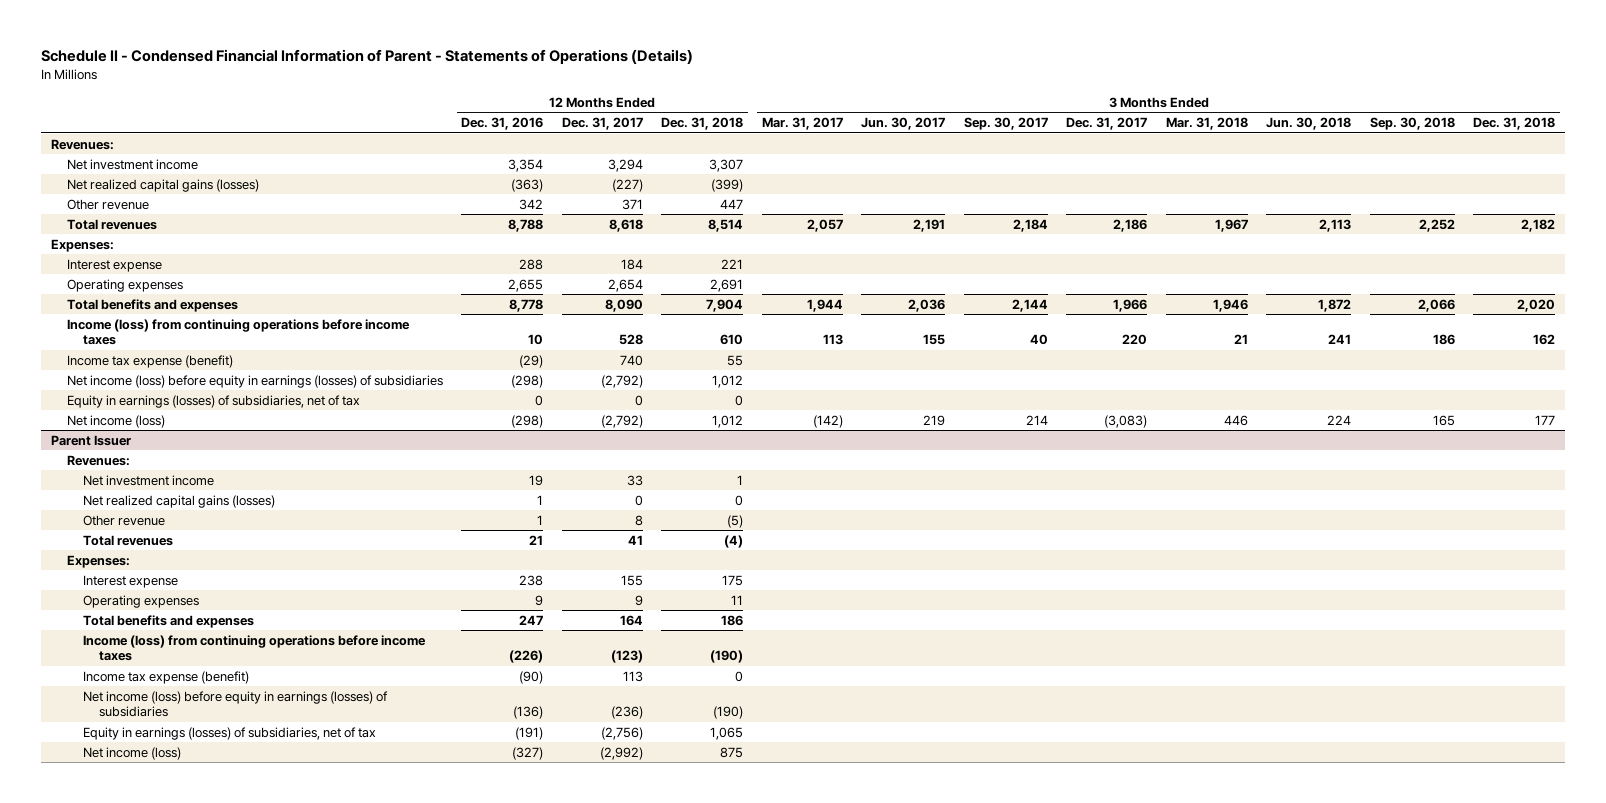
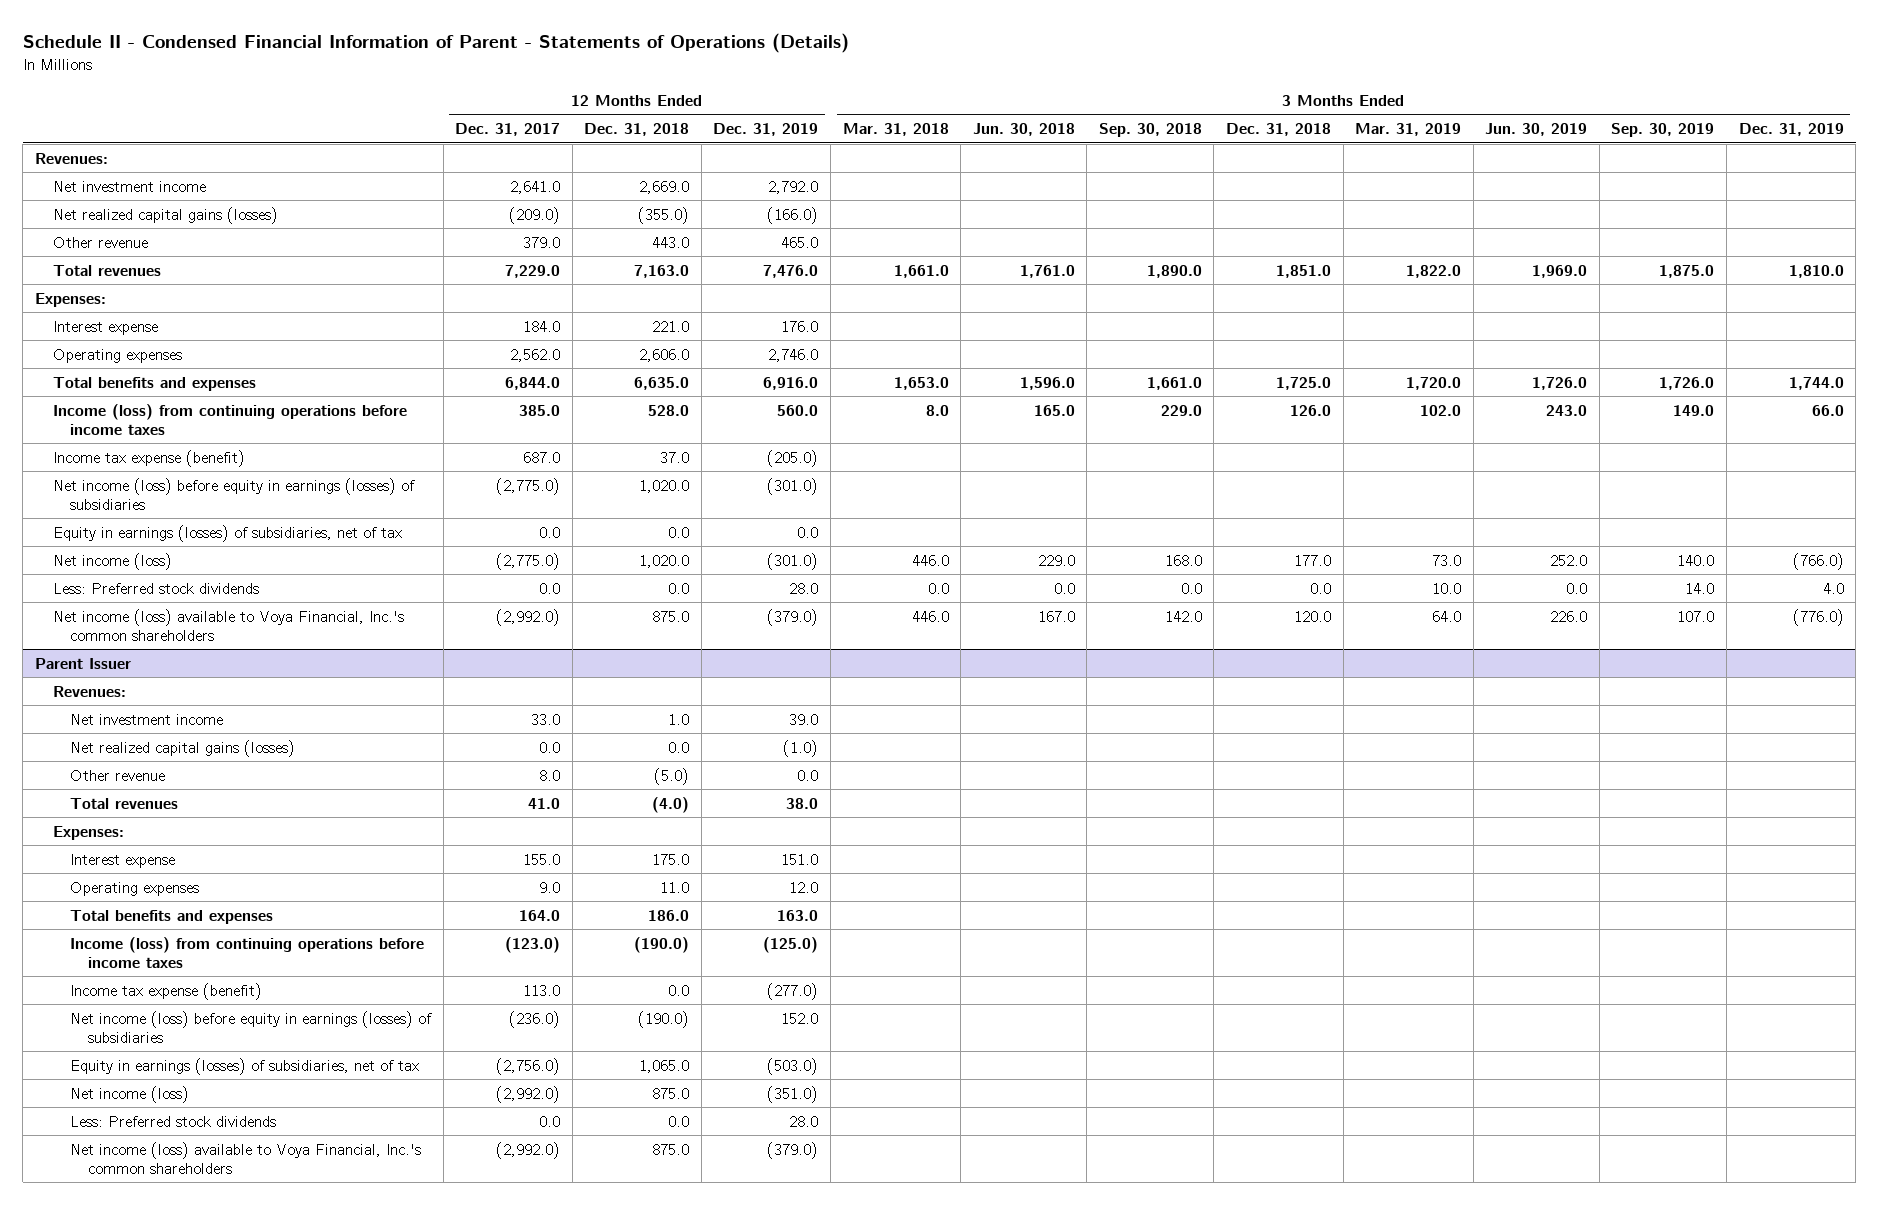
- | 12 Months Ended Dec. 31, 2016 | 12 Months Ended Dec. 31, 2017 | 12 Months Ended Dec. 31, 2018 | 3 Months Ended Mar. 31, 2017 | 3 Months Ended Jun. 30, 2017 | 3 Months Ended Sep. 30, 2017 | 3 Months Ended Dec. 31, 2017 | 3 Months Ended Mar. 31, 2018 | 3 Months Ended Jun. 30, 2018 | 3 Months Ended Sep. 30, 2018 | 3 Months Ended Dec. 31, 2018
+ | 12 Months Ended Dec. 31, 2017 | 12 Months Ended Dec. 31, 2018 | 12 Months Ended Dec. 31, 2019 | 3 Months Ended Mar. 31, 2018 | 3 Months Ended Jun. 30, 2018 | 3 Months Ended Sep. 30, 2018 | 3 Months Ended Dec. 31, 2018 | 3 Months Ended Mar. 31, 2019 | 3 Months Ended Jun. 30, 2019 | 3 Months Ended Sep. 30, 2019 | 3 Months Ended Dec. 31, 2019
- Net investment income | 3,354 | 3,294 | 3,307 | | | | | | | |
- Net realized capital gains (losses) | (363) | (227) | (399) | | | | | | | |
- Other revenue | 342 | 371 | 447 | | | | | | | |
- Total revenues | 8,788 | 8,618 | 8,514 | 2,057 | 2,191 | 2,184 | 2,186 | 1,967 | 2,113 | 2,252 | 2,182
+ Net investment income | 2,641.0 | 2,669.0 | 2,792.0 | | | | | | | |
+ Net realized capital gains (losses) | (209.0) | (355.0) | (166.0) | | | | | | | |
+ Other revenue | 379.0 | 443.0 | 465.0 | | | | | | | |
+ Total revenues | 7,229.0 | 7,163.0 | 7,476.0 | 1,661.0 | 1,761.0 | 1,890.0 | 1,851.0 | 1,822.0 | 1,969.0 | 1,875.0 | 1,810.0
- Interest expense | 288 | 184 | 221 | | | | | | | |
- Operating expenses | 2,655 | 2,654 | 2,691 | | | | | | | |
- Total benefits and expenses | 8,778 | 8,090 | 7,904 | 1,944 | 2,036 | 2,144 | 1,966 | 1,946 | 1,872 | 2,066 | 2,020
- Income (loss) from continuing operations before income taxes | 10 | 528 | 610 | 113 | 155 | 40 | 220 | 21 | 241 | 186 | 162
- Income tax expense (benefit) | (29) | 740 | 55 | | | | | | | |
- Net income (loss) before equity in earnings (losses) of subsidiaries | (298) | (2,792) | 1,012 | | | | | | | |
- Equity in earnings (losses) of subsidiaries, net of tax | 0 | 0 | 0 | | | | | | | |
- Net income (loss) | (298) | (2,792) | 1,012 | (142) | 219 | 214 | (3,083) | 446 | 224 | 165 | 177
+ Interest expense | 184.0 | 221.0 | 176.0 | | | | | | | |
+ Operating expenses | 2,562.0 | 2,606.0 | 2,746.0 | | | | | | | |
+ Total benefits and expenses | 6,844.0 | 6,635.0 | 6,916.0 | 1,653.0 | 1,596.0 | 1,661.0 | 1,725.0 | 1,720.0 | 1,726.0 | 1,726.0 | 1,744.0
+ Income (loss) from continuing operations before income taxes | 385.0 | 528.0 | 560.0 | 8.0 | 165.0 | 229.0 | 126.0 | 102.0 | 243.0 | 149.0 | 66.0
+ Income tax expense (benefit) | 687.0 | 37.0 | (205.0) | | | | | | | |
+ Net income (loss) before equity in earnings (losses) of subsidiaries | (2,775.0) | 1,020.0 | (301.0) | | | | | | | |
+ Equity in earnings (losses) of subsidiaries, net of tax | 0.0 | 0.0 | 0.0 | | | | | | | |
+ Net income (loss) | (2,775.0) | 1,020.0 | (301.0) | 446.0 | 229.0 | 168.0 | 177.0 | 73.0 | 252.0 | 140.0 | (766.0)
+ Less: Preferred stock dividends | 0.0 | 0.0 | 28.0 | 0.0 | 0.0 | 0.0 | 0.0 | 10.0 | 0.0 | 14.0 | 4.0
+ Net income (loss) available to Voya Financial, Inc.'s common shareholders | (2,992.0) | 875.0 | (379.0) | 446.0 | 167.0 | 142.0 | 120.0 | 64.0 | 226.0 | 107.0 | (776.0)
@ Parent Issuer
- Net investment income | 19 | 33 | 1 | | | | | | | |
- Net realized capital gains (losses) | 1 | 0 | 0 | | | | | | | |
- Other revenue | 1 | 8 | (5) | | | | | | | |
- Total revenues | 21 | 41 | (4) | | | | | | | |
+ Net investment income | 33.0 | 1.0 | 39.0 | | | | | | | |
+ Net realized capital gains (losses) | 0.0 | 0.0 | (1.0) | | | | | | | |
+ Other revenue | 8.0 | (5.0) | 0.0 | | | | | | | |
+ Total revenues | 41.0 | (4.0) | 38.0 | | | | | | | |
- Interest expense | 238 | 155 | 175 | | | | | | | |
- Operating expenses | 9 | 9 | 11 | | | | | | | |
- Total benefits and expenses | 247 | 164 | 186 | | | | | | | |
- Income (loss) from continuing operations before income taxes | (226) | (123) | (190) | | | | | | | |
- Income tax expense (benefit) | (90) | 113 | 0 | | | | | | | |
- Net income (loss) before equity in earnings (losses) of subsidiaries | (136) | (236) | (190) | | | | | | | |
- Equity in earnings (losses) of subsidiaries, net of tax | (191) | (2,756) | 1,065 | | | | | | | |
- Net income (loss) | (327) | (2,992) | 875 | | | | | | | |
+ Interest expense | 155.0 | 175.0 | 151.0 | | | | | | | |
+ Operating expenses | 9.0 | 11.0 | 12.0 | | | | | | | |
+ Total benefits and expenses | 164.0 | 186.0 | 163.0 | | | | | | | |
+ Income (loss) from continuing operations before income taxes | (123.0) | (190.0) | (125.0) | | | | | | | |
+ Income tax expense (benefit) | 113.0 | 0.0 | (277.0) | | | | | | | |
+ Net income (loss) before equity in earnings (losses) of subsidiaries | (236.0) | (190.0) | 152.0 | | | | | | | |
+ Equity in earnings (losses) of subsidiaries, net of tax | (2,756.0) | 1,065.0 | (503.0) | | | | | | | |
+ Net income (loss) | (2,992.0) | 875.0 | (351.0) | | | | | | | |
+ Less: Preferred stock dividends | 0.0 | 0.0 | 28.0 | | | | | | | |
+ Net income (loss) available to Voya Financial, Inc.'s common shareholders | (2,992.0) | 875.0 | (379.0) | | | | | | | |

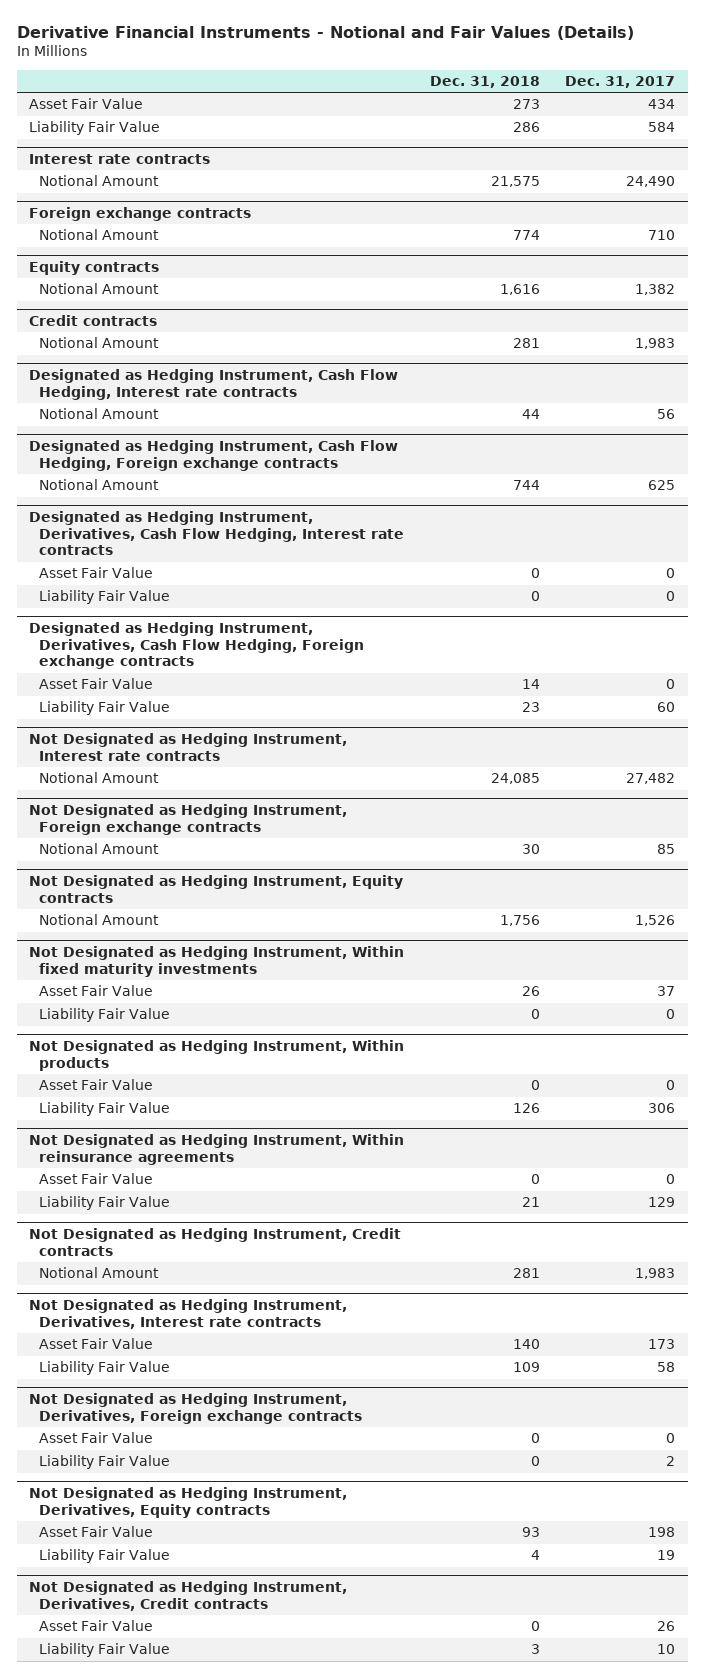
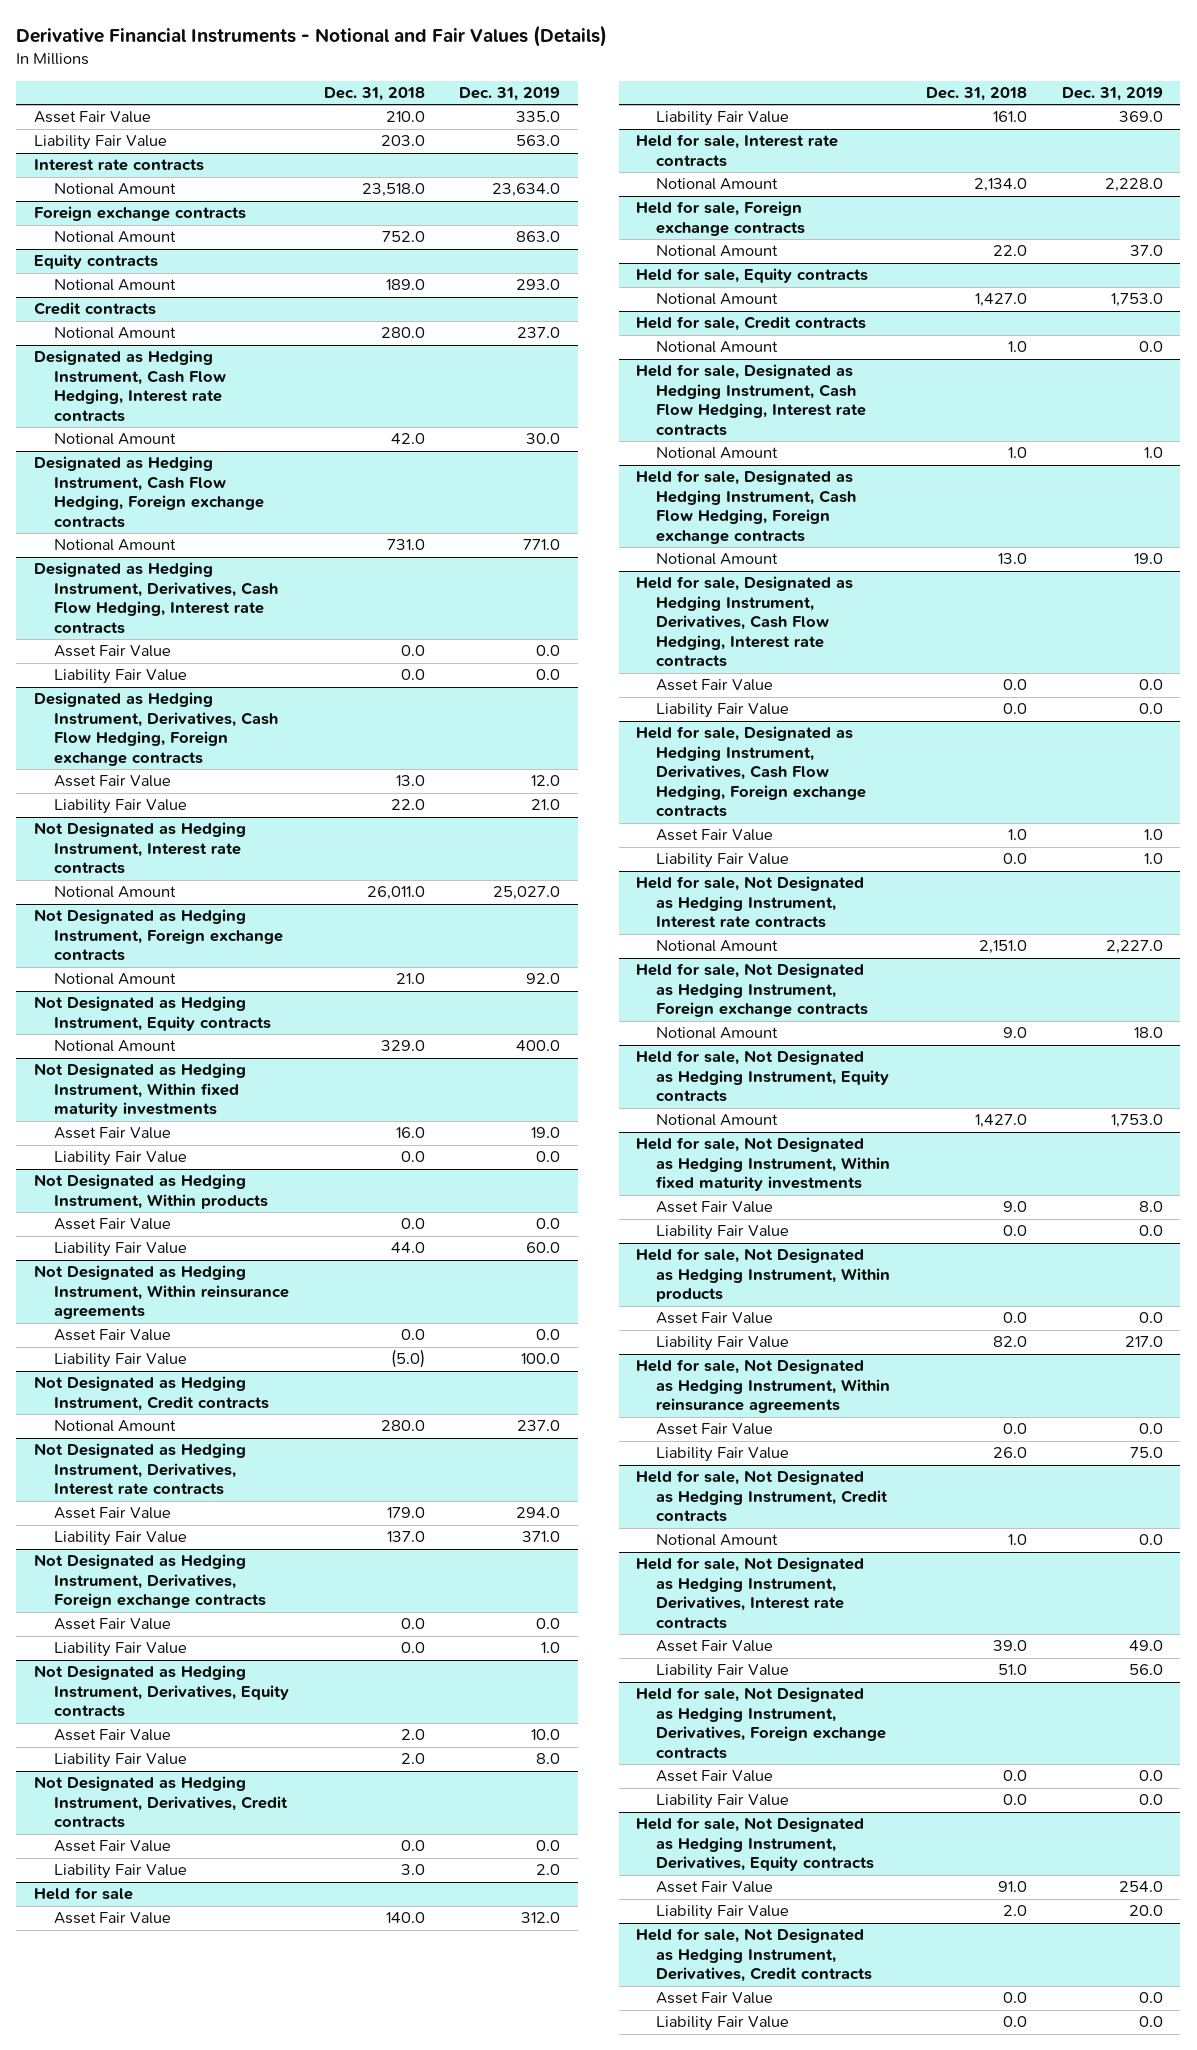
- | Dec. 31, 2018 | Dec. 31, 2017
+ | Dec. 31, 2018 | Dec. 31, 2019
- Asset Fair Value | 273 | 434
- Liability Fair Value | 286 | 584
+ Asset Fair Value | 210.0 | 335.0
+ Liability Fair Value | 203.0 | 563.0
@ Interest rate contracts
- Notional Amount | 21,575 | 24,490
+ Notional Amount | 23,518.0 | 23,634.0
@ Foreign exchange contracts
- Notional Amount | 774 | 710
+ Notional Amount | 752.0 | 863.0
@ Equity contracts
- Notional Amount | 1,616 | 1,382
+ Notional Amount | 189.0 | 293.0
@ Credit contracts
- Notional Amount | 281 | 1,983
+ Notional Amount | 280.0 | 237.0
@ Designated as Hedging Instrument, Cash Flow Hedging, Interest rate contracts
- Notional Amount | 44 | 56
+ Notional Amount | 42.0 | 30.0
@ Designated as Hedging Instrument, Cash Flow Hedging, Foreign exchange contracts
- Notional Amount | 744 | 625
+ Notional Amount | 731.0 | 771.0
@ Designated as Hedging Instrument, Derivatives, Cash Flow Hedging, Interest rate contracts
- Asset Fair Value | 0 | 0
- Liability Fair Value | 0 | 0
+ Asset Fair Value | 0.0 | 0.0
+ Liability Fair Value | 0.0 | 0.0
@ Designated as Hedging Instrument, Derivatives, Cash Flow Hedging, Foreign exchange contracts
- Asset Fair Value | 14 | 0
- Liability Fair Value | 23 | 60
+ Asset Fair Value | 13.0 | 12.0
+ Liability Fair Value | 22.0 | 21.0
@ Not Designated as Hedging Instrument, Interest rate contracts
- Notional Amount | 24,085 | 27,482
+ Notional Amount | 26,011.0 | 25,027.0
@ Not Designated as Hedging Instrument, Foreign exchange contracts
- Notional Amount | 30 | 85
+ Notional Amount | 21.0 | 92.0
@ Not Designated as Hedging Instrument, Equity contracts
- Notional Amount | 1,756 | 1,526
+ Notional Amount | 329.0 | 400.0
@ Not Designated as Hedging Instrument, Within fixed maturity investments
- Asset Fair Value | 26 | 37
- Liability Fair Value | 0 | 0
+ Asset Fair Value | 16.0 | 19.0
+ Liability Fair Value | 0.0 | 0.0
@ Not Designated as Hedging Instrument, Within products
- Asset Fair Value | 0 | 0
- Liability Fair Value | 126 | 306
+ Asset Fair Value | 0.0 | 0.0
+ Liability Fair Value | 44.0 | 60.0
@ Not Designated as Hedging Instrument, Within reinsurance agreements
- Asset Fair Value | 0 | 0
- Liability Fair Value | 21 | 129
+ Asset Fair Value | 0.0 | 0.0
+ Liability Fair Value | (5.0) | 100.0
@ Not Designated as Hedging Instrument, Credit contracts
- Notional Amount | 281 | 1,983
+ Notional Amount | 280.0 | 237.0
@ Not Designated as Hedging Instrument, Derivatives, Interest rate contracts
- Asset Fair Value | 140 | 173
- Liability Fair Value | 109 | 58
+ Asset Fair Value | 179.0 | 294.0
+ Liability Fair Value | 137.0 | 371.0
@ Not Designated as Hedging Instrument, Derivatives, Foreign exchange contracts
- Asset Fair Value | 0 | 0
- Liability Fair Value | 0 | 2
+ Asset Fair Value | 0.0 | 0.0
+ Liability Fair Value | 0.0 | 1.0
@ Not Designated as Hedging Instrument, Derivatives, Equity contracts
- Asset Fair Value | 93 | 198
- Liability Fair Value | 4 | 19
+ Asset Fair Value | 2.0 | 10.0
+ Liability Fair Value | 2.0 | 8.0
@ Not Designated as Hedging Instrument, Derivatives, Credit contracts
- Asset Fair Value | 0 | 26
- Liability Fair Value | 3 | 10
+ Asset Fair Value | 0.0 | 0.0
+ Liability Fair Value | 3.0 | 2.0
+ Held for sale
+ Asset Fair Value | 140.0 | 312.0
+ Liability Fair Value | 161.0 | 369.0
+ Held for sale, Interest rate contracts
+ Notional Amount | 2,134.0 | 2,228.0
+ Held for sale, Foreign exchange contracts
+ Notional Amount | 22.0 | 37.0
+ Held for sale, Equity contracts
+ Notional Amount | 1,427.0 | 1,753.0
+ Held for sale, Credit contracts
+ Notional Amount | 1.0 | 0.0
+ Held for sale, Designated as Hedging Instrument, Cash Flow Hedging, Interest rate contracts
+ Notional Amount | 1.0 | 1.0
+ Held for sale, Designated as Hedging Instrument, Cash Flow Hedging, Foreign exchange contracts
+ Notional Amount | 13.0 | 19.0
+ Held for sale, Designated as Hedging Instrument, Derivatives, Cash Flow Hedging, Interest rate contracts
+ Asset Fair Value | 0.0 | 0.0
+ Liability Fair Value | 0.0 | 0.0
+ Held for sale, Designated as Hedging Instrument, Derivatives, Cash Flow Hedging, Foreign exchange contracts
+ Asset Fair Value | 1.0 | 1.0
+ Liability Fair Value | 0.0 | 1.0
+ Held for sale, Not Designated as Hedging Instrument, Interest rate contracts
+ Notional Amount | 2,151.0 | 2,227.0
+ Held for sale, Not Designated as Hedging Instrument, Foreign exchange contracts
+ Notional Amount | 9.0 | 18.0
+ Held for sale, Not Designated as Hedging Instrument, Equity contracts
+ Notional Amount | 1,427.0 | 1,753.0
+ Held for sale, Not Designated as Hedging Instrument, Within fixed maturity investments
+ Asset Fair Value | 9.0 | 8.0
+ Liability Fair Value | 0.0 | 0.0
+ Held for sale, Not Designated as Hedging Instrument, Within products
+ Asset Fair Value | 0.0 | 0.0
+ Liability Fair Value | 82.0 | 217.0
+ Held for sale, Not Designated as Hedging Instrument, Within reinsurance agreements
+ Asset Fair Value | 0.0 | 0.0
+ Liability Fair Value | 26.0 | 75.0
+ Held for sale, Not Designated as Hedging Instrument, Credit contracts
+ Notional Amount | 1.0 | 0.0
+ Held for sale, Not Designated as Hedging Instrument, Derivatives, Interest rate contracts
+ Asset Fair Value | 39.0 | 49.0
+ Liability Fair Value | 51.0 | 56.0
+ Held for sale, Not Designated as Hedging Instrument, Derivatives, Foreign exchange contracts
+ Asset Fair Value | 0.0 | 0.0
+ Liability Fair Value | 0.0 | 0.0
+ Held for sale, Not Designated as Hedging Instrument, Derivatives, Equity contracts
+ Asset Fair Value | 91.0 | 254.0
+ Liability Fair Value | 2.0 | 20.0
+ Held for sale, Not Designated as Hedging Instrument, Derivatives, Credit contracts
+ Asset Fair Value | 0.0 | 0.0
+ Liability Fair Value | 0.0 | 0.0

